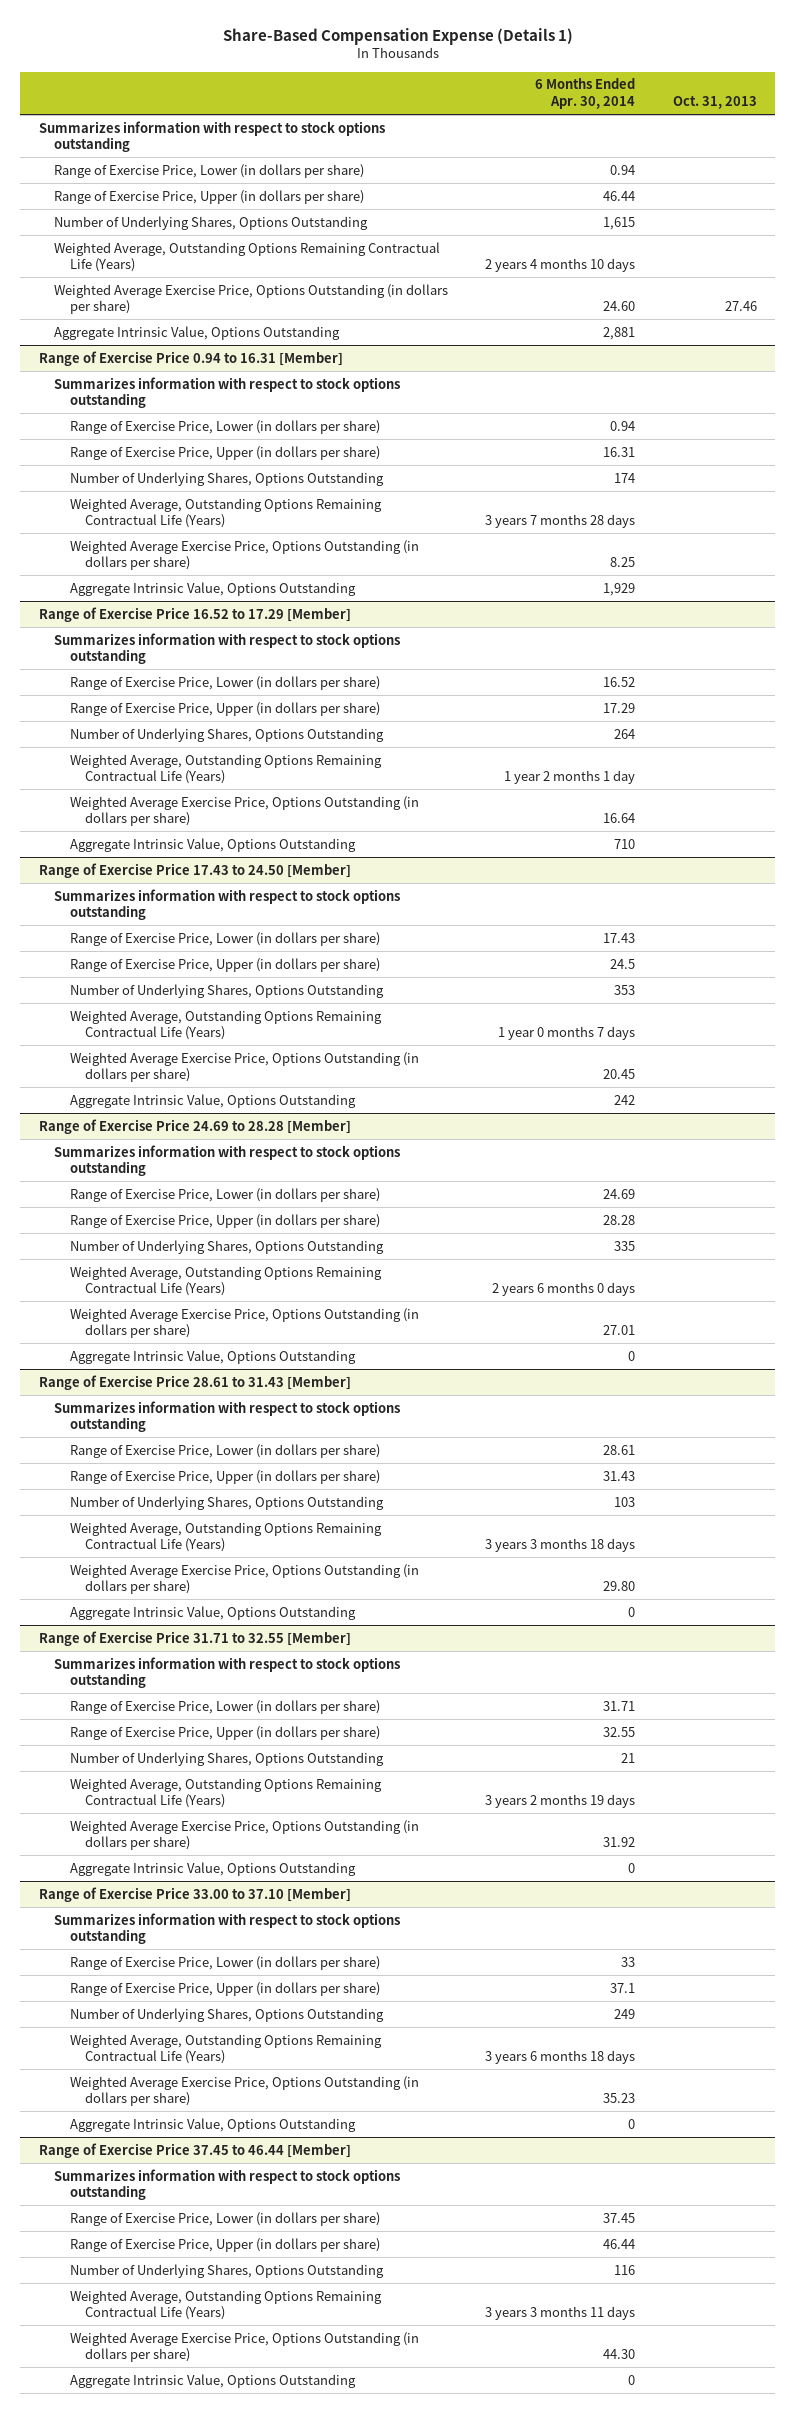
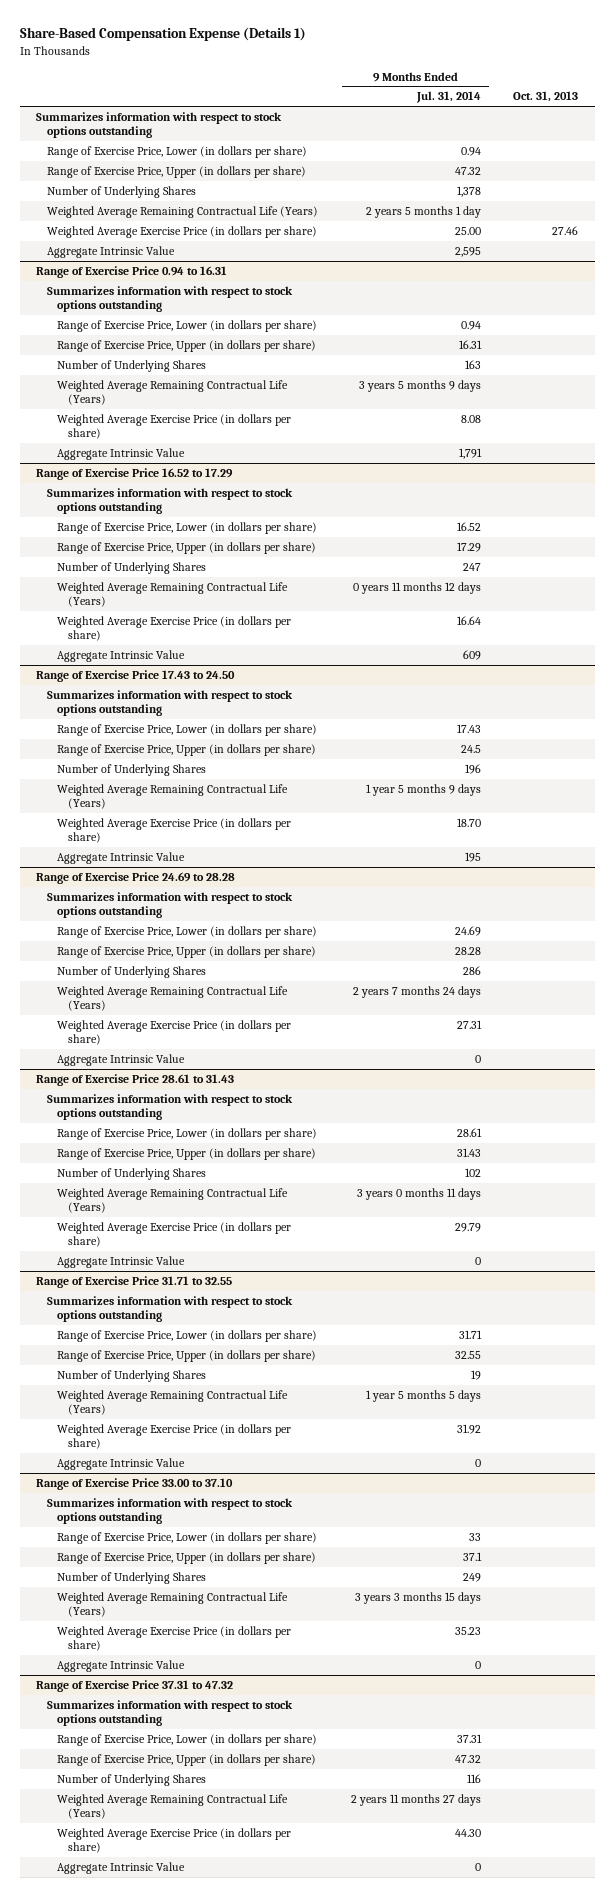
- | 6 Months Ended Apr. 30, 2014 | Oct. 31, 2013
+ | 9 Months Ended Jul. 31, 2014 | Oct. 31, 2013
- Number of Underlying Shares, Options Outstanding | 1,615 |
- Weighted Average, Outstanding Options Remaining Contractual Life (Years) | 2 years 4 months 10 days |
- Weighted Average Exercise Price, Options Outstanding (in dollars per share) | 24.60 | 27.46
- Aggregate Intrinsic Value, Options Outstanding | 2,881 |
- Range of Exercise Price 0.94 to 16.31 [Member]
+ Number of Underlying Shares | 1,378 |
+ Weighted Average Remaining Contractual Life (Years) | 2 years 5 months 1 day |
+ Weighted Average Exercise Price (in dollars per share) | 25.00 | 27.46
+ Aggregate Intrinsic Value | 2,595 |
+ Range of Exercise Price 0.94 to 16.31
- Number of Underlying Shares, Options Outstanding | 174 |
- Weighted Average, Outstanding Options Remaining Contractual Life (Years) | 3 years 7 months 28 days |
- Weighted Average Exercise Price, Options Outstanding (in dollars per share) | 8.25 |
- Aggregate Intrinsic Value, Options Outstanding | 1,929 |
- Range of Exercise Price 16.52 to 17.29 [Member]
+ Number of Underlying Shares | 163 |
+ Weighted Average Remaining Contractual Life (Years) | 3 years 5 months 9 days |
+ Weighted Average Exercise Price (in dollars per share) | 8.08 |
+ Aggregate Intrinsic Value | 1,791 |
+ Range of Exercise Price 16.52 to 17.29
- Number of Underlying Shares, Options Outstanding | 264 |
- Weighted Average, Outstanding Options Remaining Contractual Life (Years) | 1 year 2 months 1 day |
- Weighted Average Exercise Price, Options Outstanding (in dollars per share) | 16.64 |
- Aggregate Intrinsic Value, Options Outstanding | 710 |
- Range of Exercise Price 17.43 to 24.50 [Member]
+ Number of Underlying Shares | 247 |
+ Weighted Average Remaining Contractual Life (Years) | 0 years 11 months 12 days |
+ Weighted Average Exercise Price (in dollars per share) | 16.64 |
+ Aggregate Intrinsic Value | 609 |
+ Range of Exercise Price 17.43 to 24.50
- Number of Underlying Shares, Options Outstanding | 353 |
- Weighted Average, Outstanding Options Remaining Contractual Life (Years) | 1 year 0 months 7 days |
- Weighted Average Exercise Price, Options Outstanding (in dollars per share) | 20.45 |
- Aggregate Intrinsic Value, Options Outstanding | 242 |
- Range of Exercise Price 24.69 to 28.28 [Member]
+ Number of Underlying Shares | 196 |
+ Weighted Average Remaining Contractual Life (Years) | 1 year 5 months 9 days |
+ Weighted Average Exercise Price (in dollars per share) | 18.70 |
+ Aggregate Intrinsic Value | 195 |
+ Range of Exercise Price 24.69 to 28.28
- Number of Underlying Shares, Options Outstanding | 335 |
- Weighted Average, Outstanding Options Remaining Contractual Life (Years) | 2 years 6 months 0 days |
- Weighted Average Exercise Price, Options Outstanding (in dollars per share) | 27.01 |
- Aggregate Intrinsic Value, Options Outstanding | 0 |
- Range of Exercise Price 28.61 to 31.43 [Member]
+ Number of Underlying Shares | 286 |
+ Weighted Average Remaining Contractual Life (Years) | 2 years 7 months 24 days |
+ Weighted Average Exercise Price (in dollars per share) | 27.31 |
+ Aggregate Intrinsic Value | 0 |
+ Range of Exercise Price 28.61 to 31.43
- Number of Underlying Shares, Options Outstanding | 103 |
- Weighted Average, Outstanding Options Remaining Contractual Life (Years) | 3 years 3 months 18 days |
- Weighted Average Exercise Price, Options Outstanding (in dollars per share) | 29.80 |
- Aggregate Intrinsic Value, Options Outstanding | 0 |
- Range of Exercise Price 31.71 to 32.55 [Member]
+ Number of Underlying Shares | 102 |
+ Weighted Average Remaining Contractual Life (Years) | 3 years 0 months 11 days |
+ Weighted Average Exercise Price (in dollars per share) | 29.79 |
+ Aggregate Intrinsic Value | 0 |
+ Range of Exercise Price 31.71 to 32.55
- Number of Underlying Shares, Options Outstanding | 21 |
- Weighted Average, Outstanding Options Remaining Contractual Life (Years) | 3 years 2 months 19 days |
- Weighted Average Exercise Price, Options Outstanding (in dollars per share) | 31.92 |
- Aggregate Intrinsic Value, Options Outstanding | 0 |
- Range of Exercise Price 33.00 to 37.10 [Member]
+ Number of Underlying Shares | 19 |
+ Weighted Average Remaining Contractual Life (Years) | 1 year 5 months 5 days |
+ Weighted Average Exercise Price (in dollars per share) | 31.92 |
+ Aggregate Intrinsic Value | 0 |
+ Range of Exercise Price 33.00 to 37.10
- Number of Underlying Shares, Options Outstanding | 249 |
- Weighted Average, Outstanding Options Remaining Contractual Life (Years) | 3 years 6 months 18 days |
- Weighted Average Exercise Price, Options Outstanding (in dollars per share) | 35.23 |
- Aggregate Intrinsic Value, Options Outstanding | 0 |
- Range of Exercise Price 37.45 to 46.44 [Member]
+ Number of Underlying Shares | 249 |
+ Weighted Average Remaining Contractual Life (Years) | 3 years 3 months 15 days |
+ Weighted Average Exercise Price (in dollars per share) | 35.23 |
+ Aggregate Intrinsic Value | 0 |
+ Range of Exercise Price 37.31 to 47.32
- Number of Underlying Shares, Options Outstanding | 116 |
- Weighted Average, Outstanding Options Remaining Contractual Life (Years) | 3 years 3 months 11 days |
- Weighted Average Exercise Price, Options Outstanding (in dollars per share) | 44.30 |
- Aggregate Intrinsic Value, Options Outstanding | 0 |
+ Number of Underlying Shares | 116 |
+ Weighted Average Remaining Contractual Life (Years) | 2 years 11 months 27 days |
+ Weighted Average Exercise Price (in dollars per share) | 44.30 |
+ Aggregate Intrinsic Value | 0 |

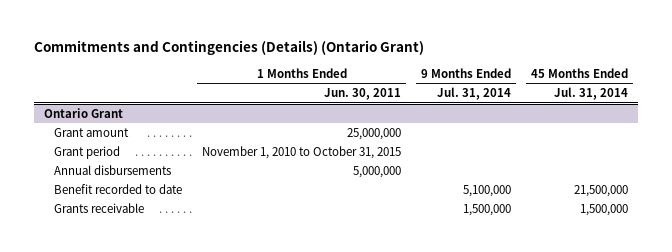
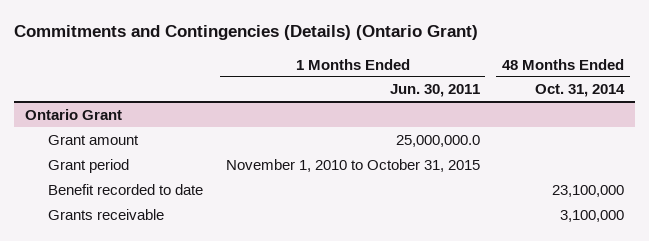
- | 1 Months Ended Jun. 30, 2011 | 9 Months Ended Jul. 31, 2014 | 45 Months Ended Jul. 31, 2014
+ | 1 Months Ended Jun. 30, 2011 | 48 Months Ended Oct. 31, 2014
@ Ontario Grant
- Grant amount | 25,000,000 | |
+ Grant amount | 25,000,000.0 |
- Annual disbursements | 5,000,000 | |

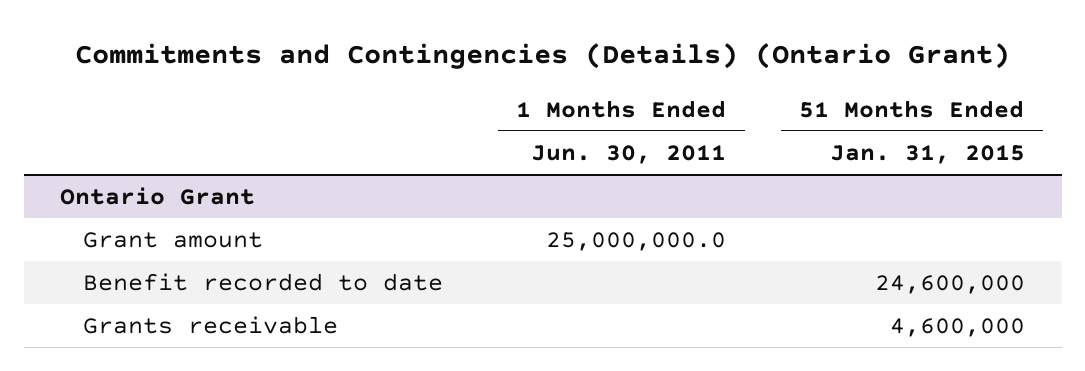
- | 1 Months Ended Jun. 30, 2011 | 48 Months Ended Oct. 31, 2014
+ | 1 Months Ended Jun. 30, 2011 | 51 Months Ended Jan. 31, 2015
@ Ontario Grant
- Grant period | November 1, 2010 to October 31, 2015 |

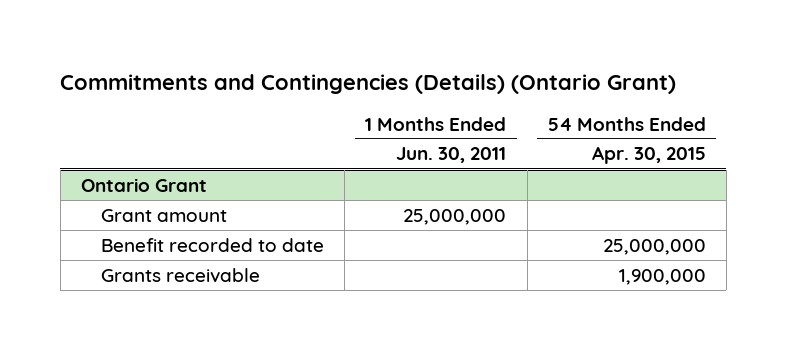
- | 1 Months Ended Jun. 30, 2011 | 51 Months Ended Jan. 31, 2015
+ | 1 Months Ended Jun. 30, 2011 | 54 Months Ended Apr. 30, 2015
@ Ontario Grant
- Grant amount | 25,000,000.0 |
+ Grant amount | 25,000,000 |

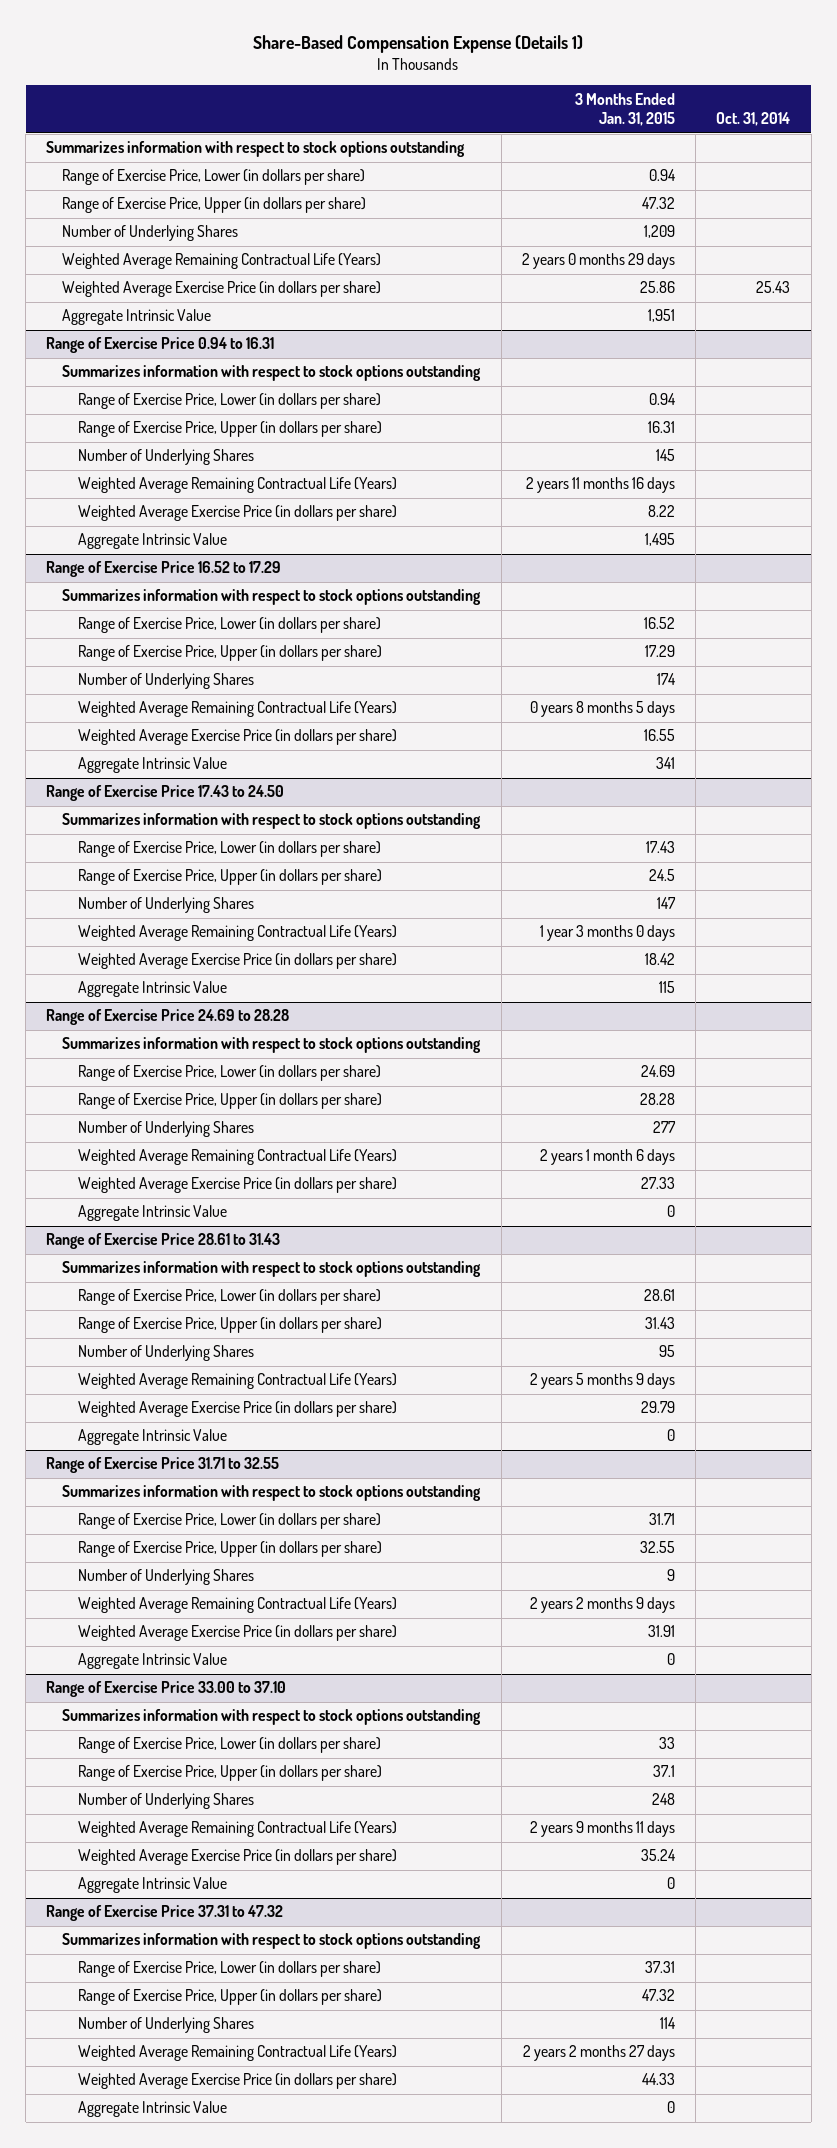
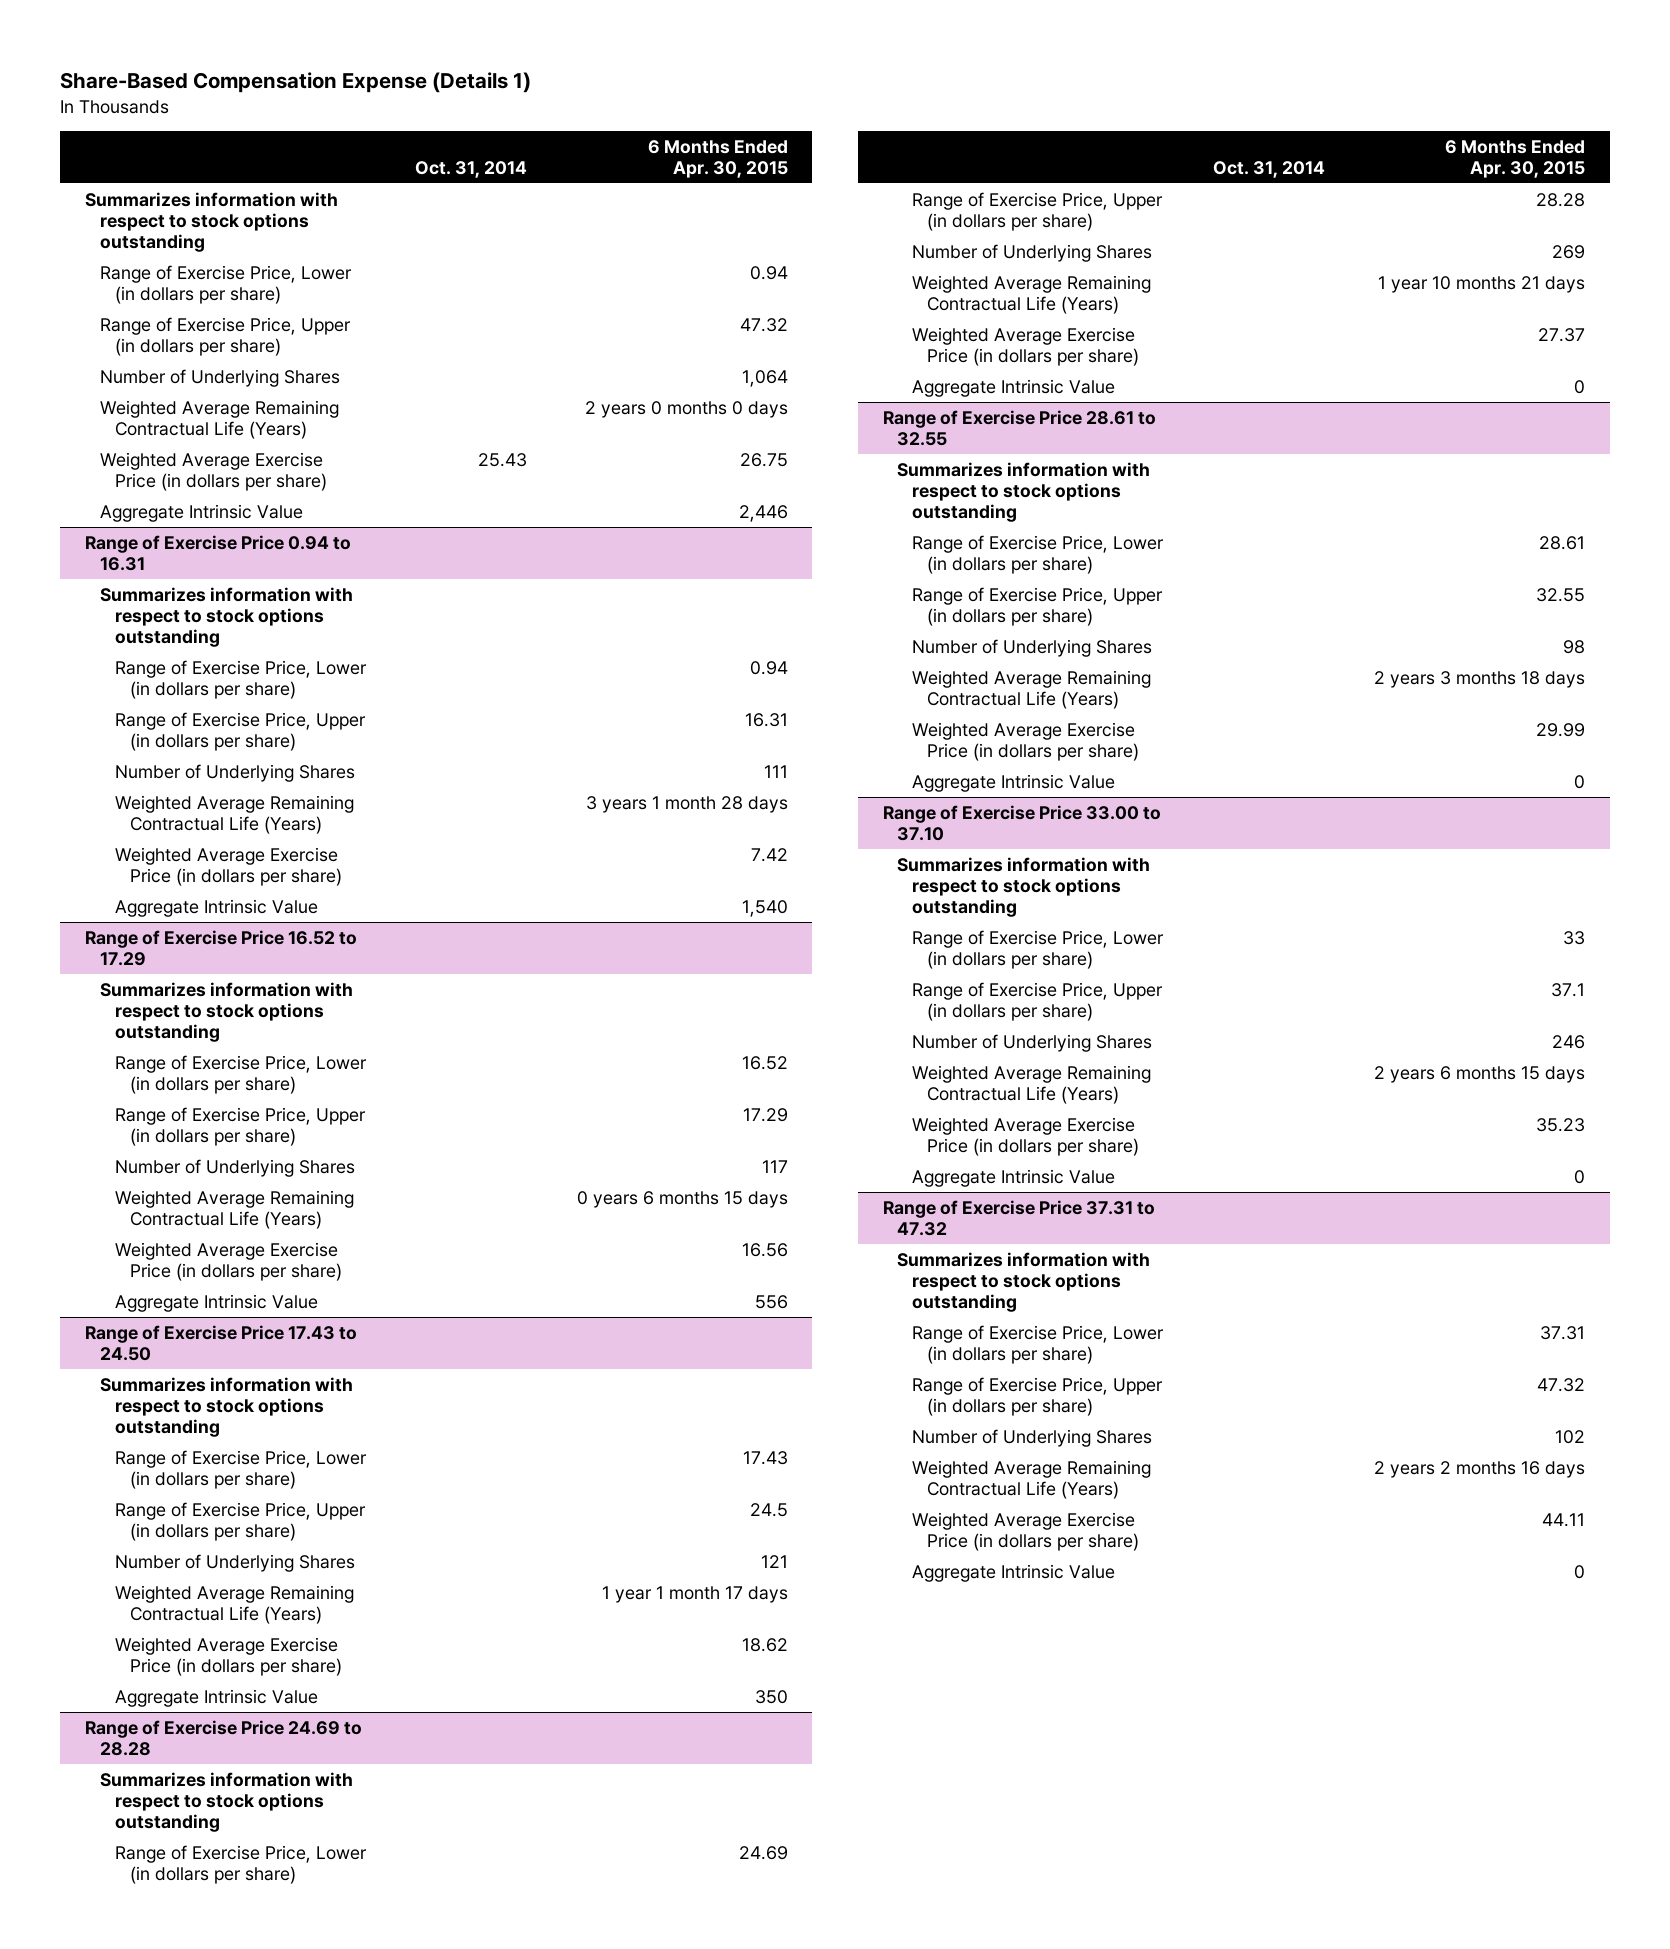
- | 3 Months Ended Jan. 31, 2015 | Oct. 31, 2014
+ | Oct. 31, 2014 | 6 Months Ended Apr. 30, 2015
- Range of Exercise Price 28.61 to 31.43
+ Range of Exercise Price 28.61 to 32.55
- Range of Exercise Price 31.71 to 32.55
- Summarizes information with respect to stock options outstanding
- Range of Exercise Price, Lower (in dollars per share) | 31.71 |
- Range of Exercise Price, Upper (in dollars per share) | 32.55 |
- Number of Underlying Shares | 9 |
- Weighted Average Remaining Contractual Life (Years) | 2 years 2 months 9 days |
- Weighted Average Exercise Price (in dollars per share) | 31.91 |
- Aggregate Intrinsic Value | 0 |

